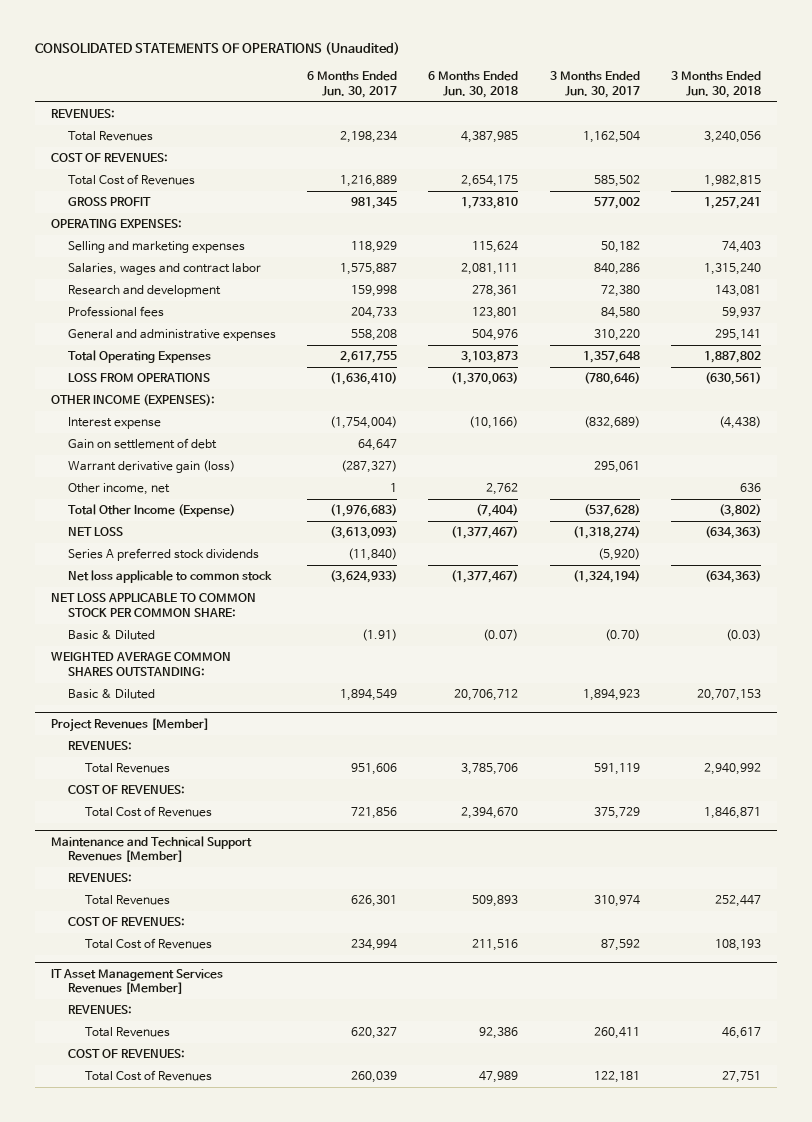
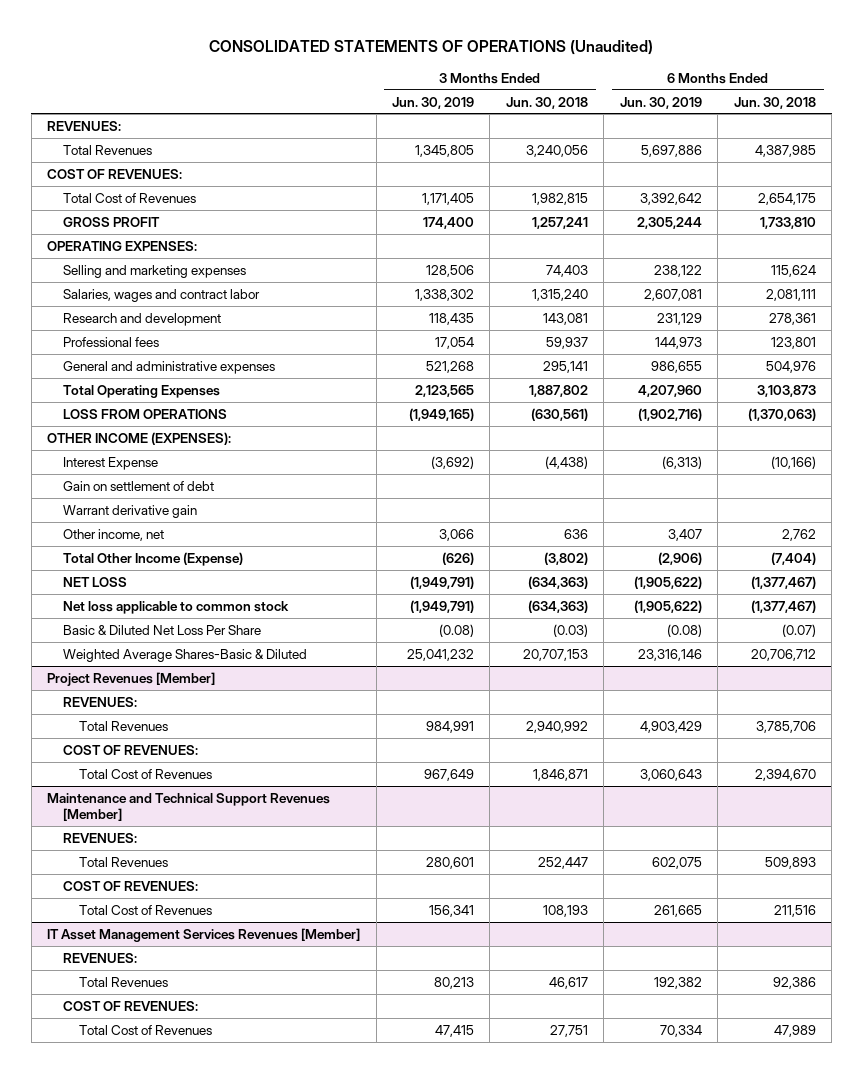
- | 6 Months Ended Jun. 30, 2017 | 6 Months Ended Jun. 30, 2018 | 3 Months Ended Jun. 30, 2017 | 3 Months Ended Jun. 30, 2018
+ | 3 Months Ended Jun. 30, 2019 | 3 Months Ended Jun. 30, 2018 | 6 Months Ended Jun. 30, 2019 | 6 Months Ended Jun. 30, 2018
- Interest expense | (1,754,004) | (10,166) | (832,689) | (4,438)
+ Interest Expense | (3,692) | (4,438) | (6,313) | (10,166)
- Warrant derivative gain (loss) | (287,327) | | 295,061 |
+ Warrant derivative gain
- Series A preferred stock dividends | (11,840) | | (5,920) |
- NET LOSS APPLICABLE TO COMMON STOCK PER COMMON SHARE:
- Basic & Diluted | (1.91) | (0.07) | (0.70) | (0.03)
- WEIGHTED AVERAGE COMMON SHARES OUTSTANDING:
- Basic & Diluted | 1,894,549 | 20,706,712 | 1,894,923 | 20,707,153
+ Basic & Diluted Net Loss Per Share | (0.08) | (0.03) | (0.08) | (0.07)
+ Weighted Average Shares-Basic & Diluted | 25,041,232 | 20,707,153 | 23,316,146 | 20,706,712

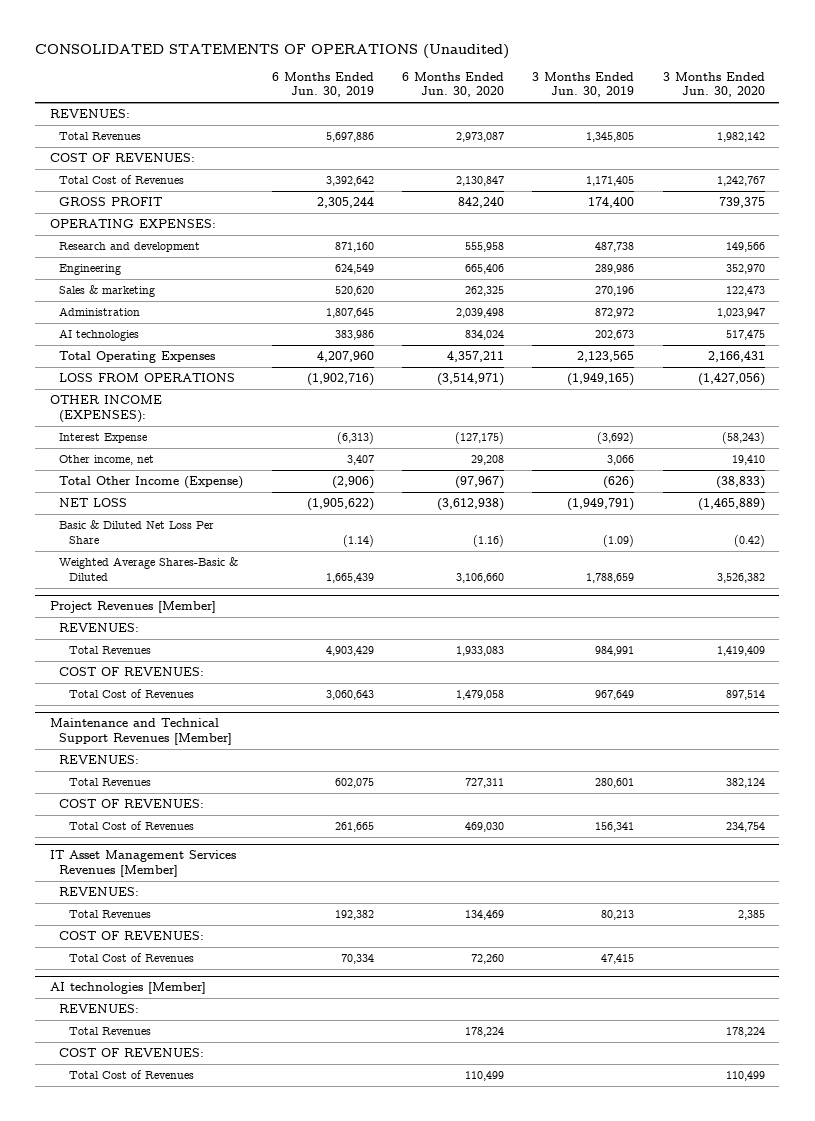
- | 3 Months Ended Jun. 30, 2019 | 3 Months Ended Jun. 30, 2018 | 6 Months Ended Jun. 30, 2019 | 6 Months Ended Jun. 30, 2018
+ | 6 Months Ended Jun. 30, 2019 | 6 Months Ended Jun. 30, 2020 | 3 Months Ended Jun. 30, 2019 | 3 Months Ended Jun. 30, 2020
- Selling and marketing expenses | 128,506 | 74,403 | 238,122 | 115,624
- Salaries, wages and contract labor | 1,338,302 | 1,315,240 | 2,607,081 | 2,081,111
- Research and development | 118,435 | 143,081 | 231,129 | 278,361
- Professional fees | 17,054 | 59,937 | 144,973 | 123,801
- General and administrative expenses | 521,268 | 295,141 | 986,655 | 504,976
+ Research and development | 871,160 | 555,958 | 487,738 | 149,566
+ Engineering | 624,549 | 665,406 | 289,986 | 352,970
+ Sales & marketing | 520,620 | 262,325 | 270,196 | 122,473
+ Administration | 1,807,645 | 2,039,498 | 872,972 | 1,023,947
+ AI technologies | 383,986 | 834,024 | 202,673 | 517,475
- Gain on settlement of debt
- Warrant derivative gain
- Net loss applicable to common stock | (1,949,791) | (634,363) | (1,905,622) | (1,377,467)
- Basic & Diluted Net Loss Per Share | (0.08) | (0.03) | (0.08) | (0.07)
- Weighted Average Shares-Basic & Diluted | 25,041,232 | 20,707,153 | 23,316,146 | 20,706,712
+ Basic & Diluted Net Loss Per Share | (1.14) | (1.16) | (1.09) | (0.42)
+ Weighted Average Shares-Basic & Diluted | 1,665,439 | 3,106,660 | 1,788,659 | 3,526,382
+ AI technologies [Member]
+ REVENUES:
+ Total Revenues | | 178,224 | | 178,224
+ COST OF REVENUES:
+ Total Cost of Revenues | | 110,499 | | 110,499

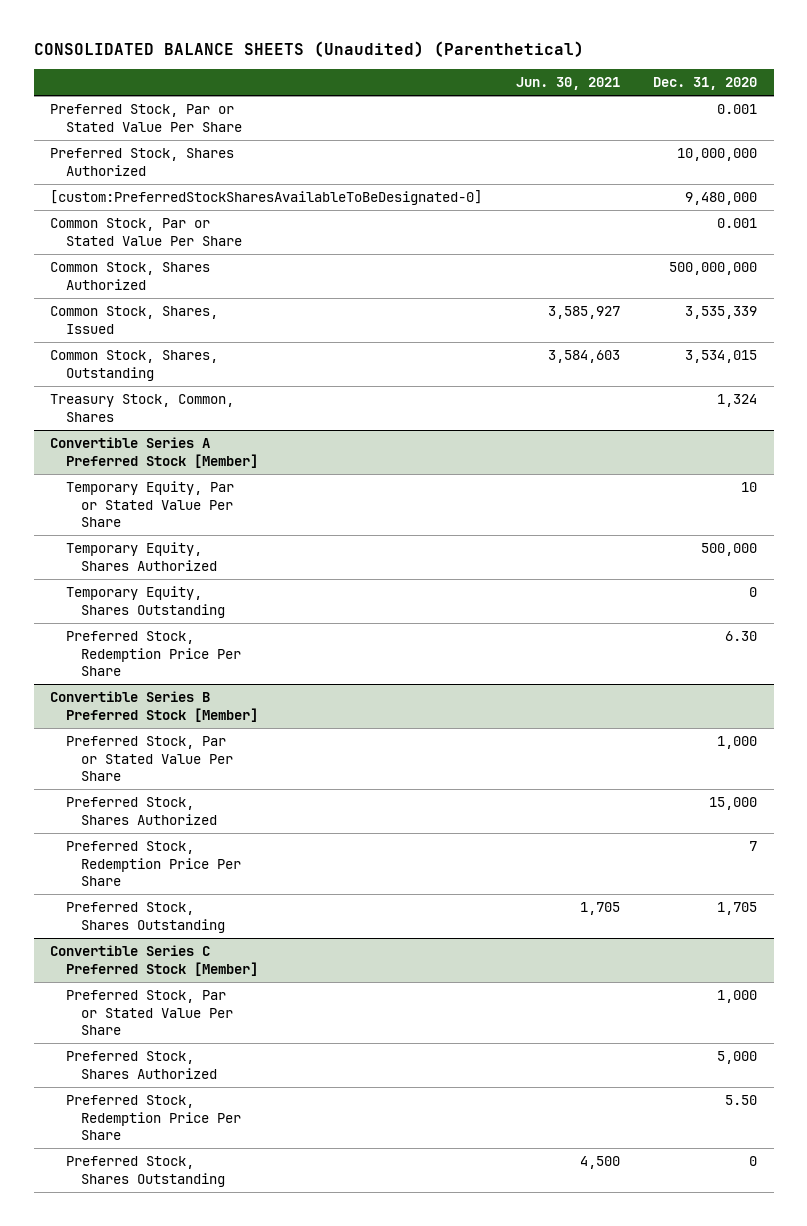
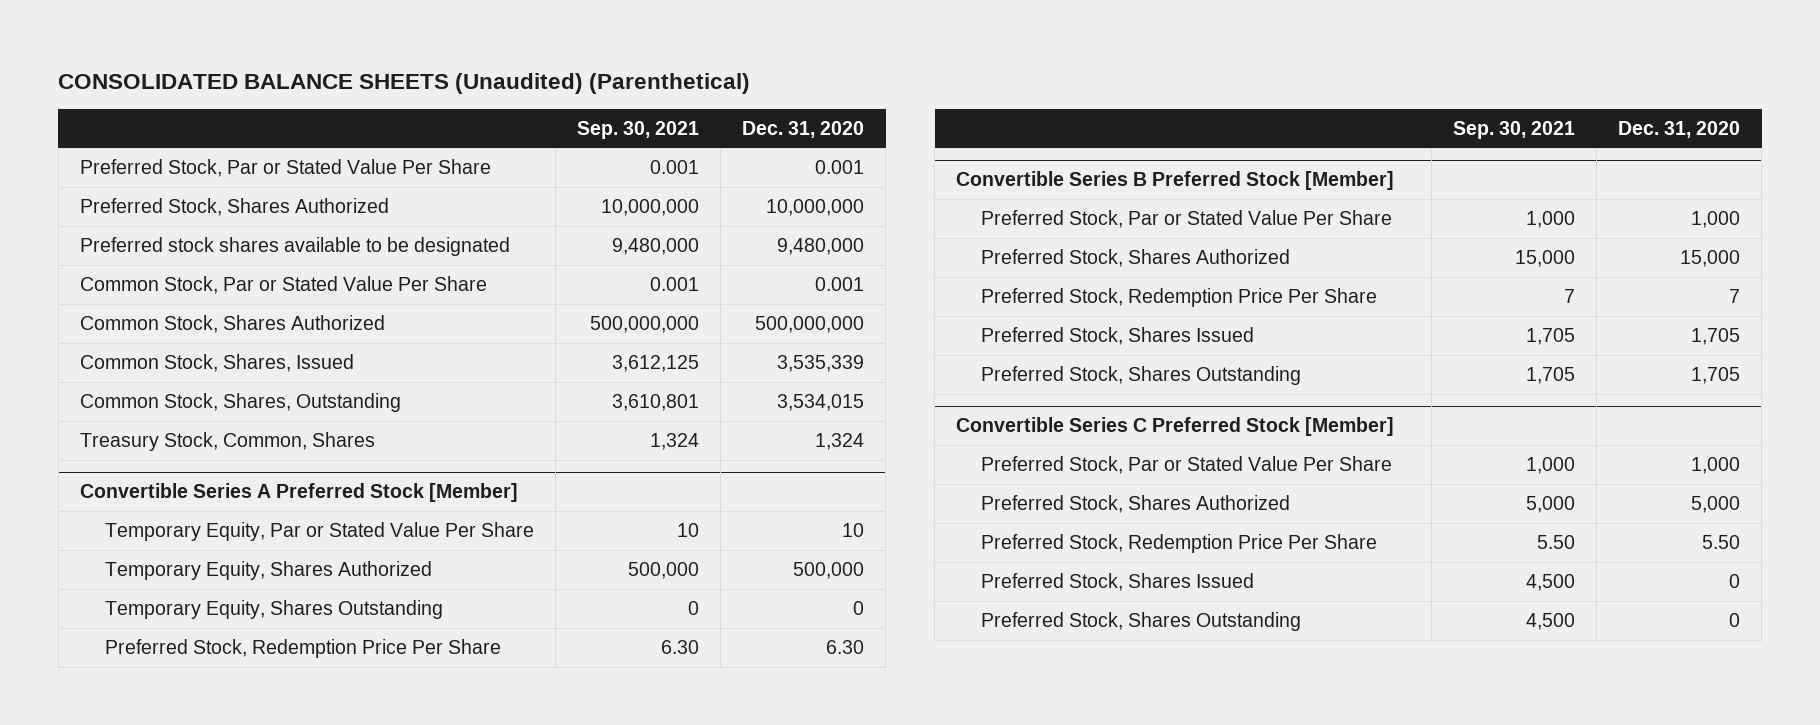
- | Jun. 30, 2021 | Dec. 31, 2020
+ | Sep. 30, 2021 | Dec. 31, 2020
- [custom:PreferredStockSharesAvailableToBeDesignated-0] | | 9,480,000
+ Preferred stock shares available to be designated | 9,480,000 | 9,480,000
@ Convertible Series B Preferred Stock [Member]
+ Preferred Stock, Shares Issued | 1,705 | 1,705
@ Convertible Series C Preferred Stock [Member]
+ Preferred Stock, Shares Issued | 4,500 | 0

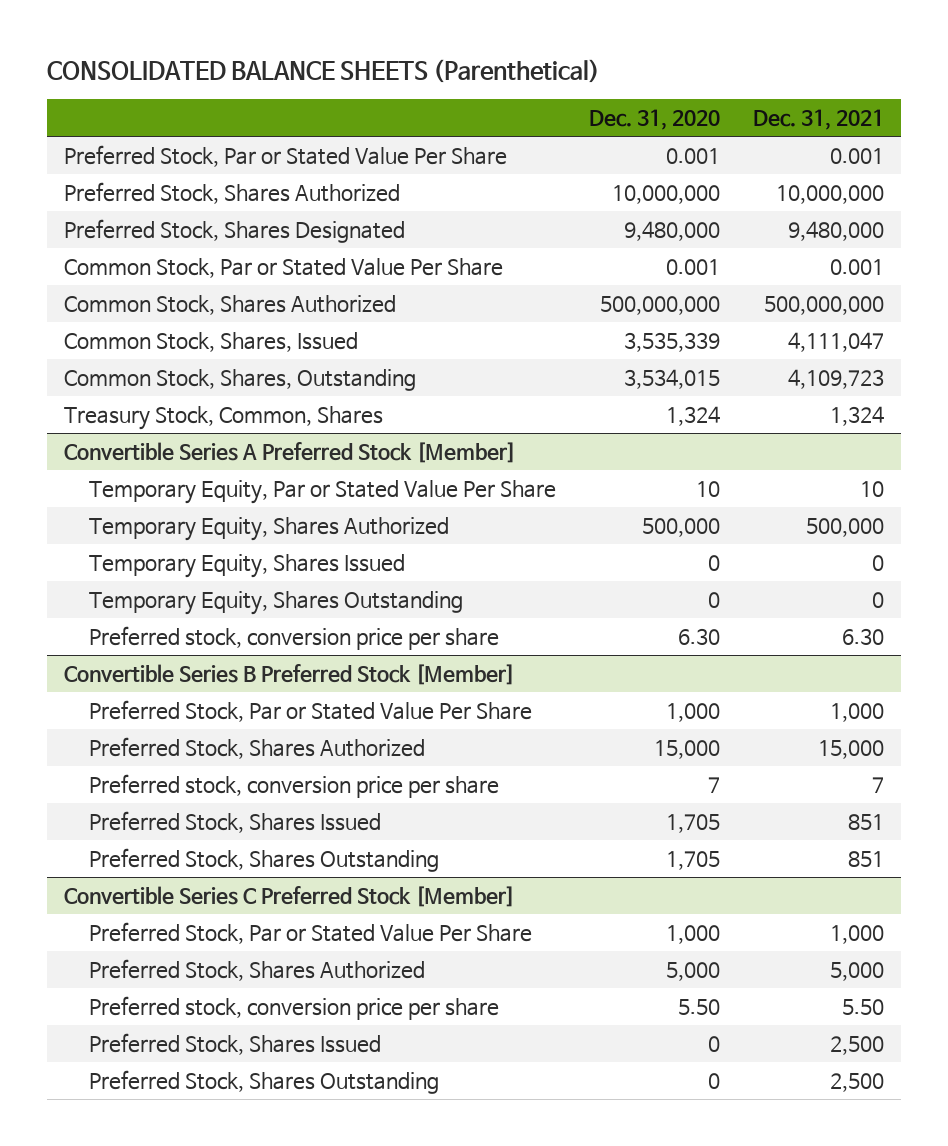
- CONSOLIDATED BALANCE SHEETS (Unaudited) (Parenthetical)
+ CONSOLIDATED BALANCE SHEETS (Parenthetical)
- | Sep. 30, 2021 | Dec. 31, 2020
+ | Dec. 31, 2020 | Dec. 31, 2021
- Preferred stock shares available to be designated | 9,480,000 | 9,480,000
+ Preferred Stock, Shares Designated | 9,480,000 | 9,480,000
@ Convertible Series A Preferred Stock [Member]
+ Temporary Equity, Shares Issued | 0 | 0
- Preferred Stock, Redemption Price Per Share | 6.30 | 6.30
+ Preferred stock, conversion price per share | 6.30 | 6.30
@ Convertible Series B Preferred Stock [Member]
- Preferred Stock, Redemption Price Per Share | 7 | 7
+ Preferred stock, conversion price per share | 7 | 7
@ Convertible Series C Preferred Stock [Member]
- Preferred Stock, Redemption Price Per Share | 5.50 | 5.50
+ Preferred stock, conversion price per share | 5.50 | 5.50

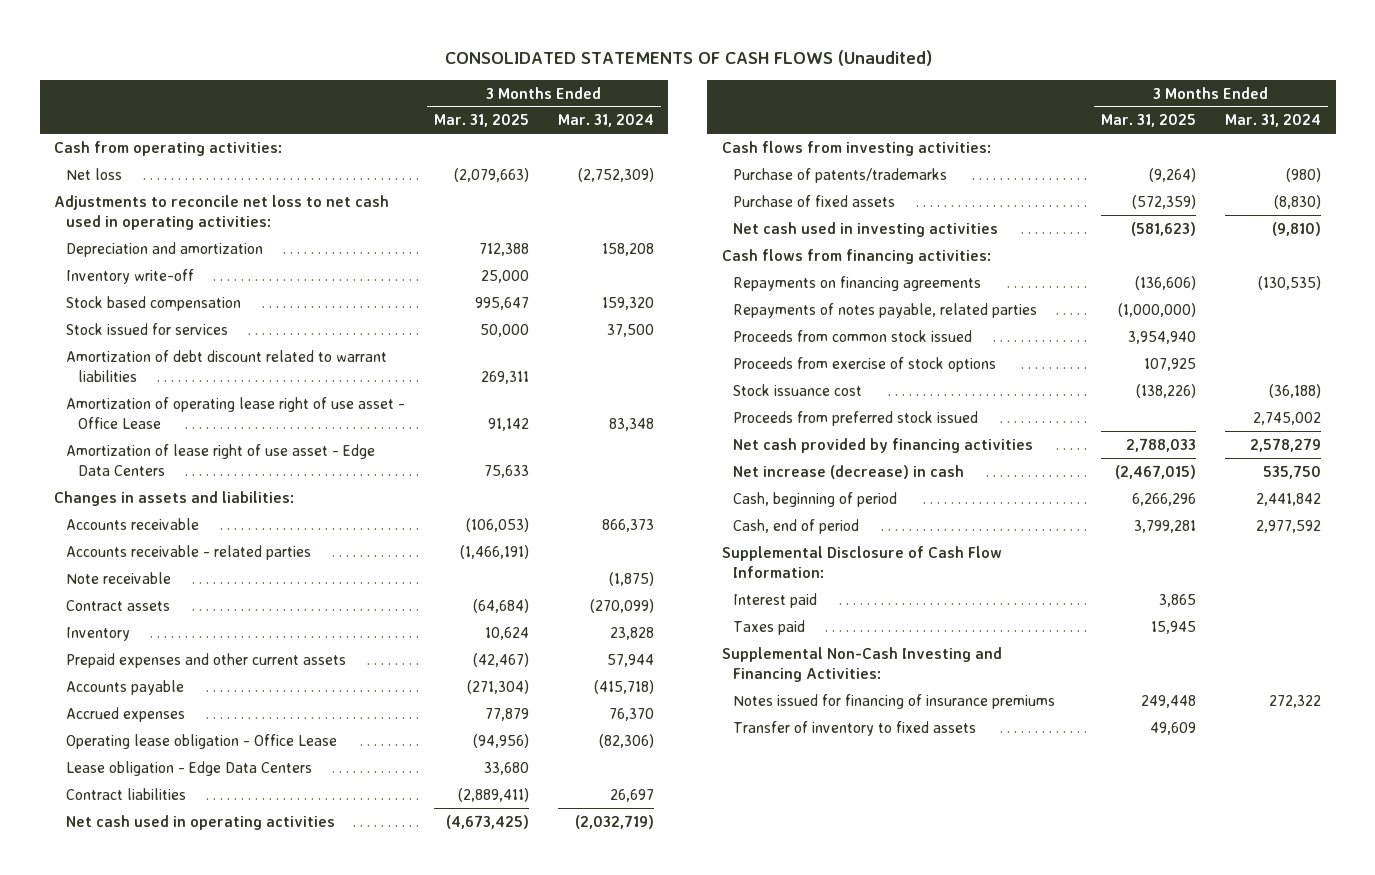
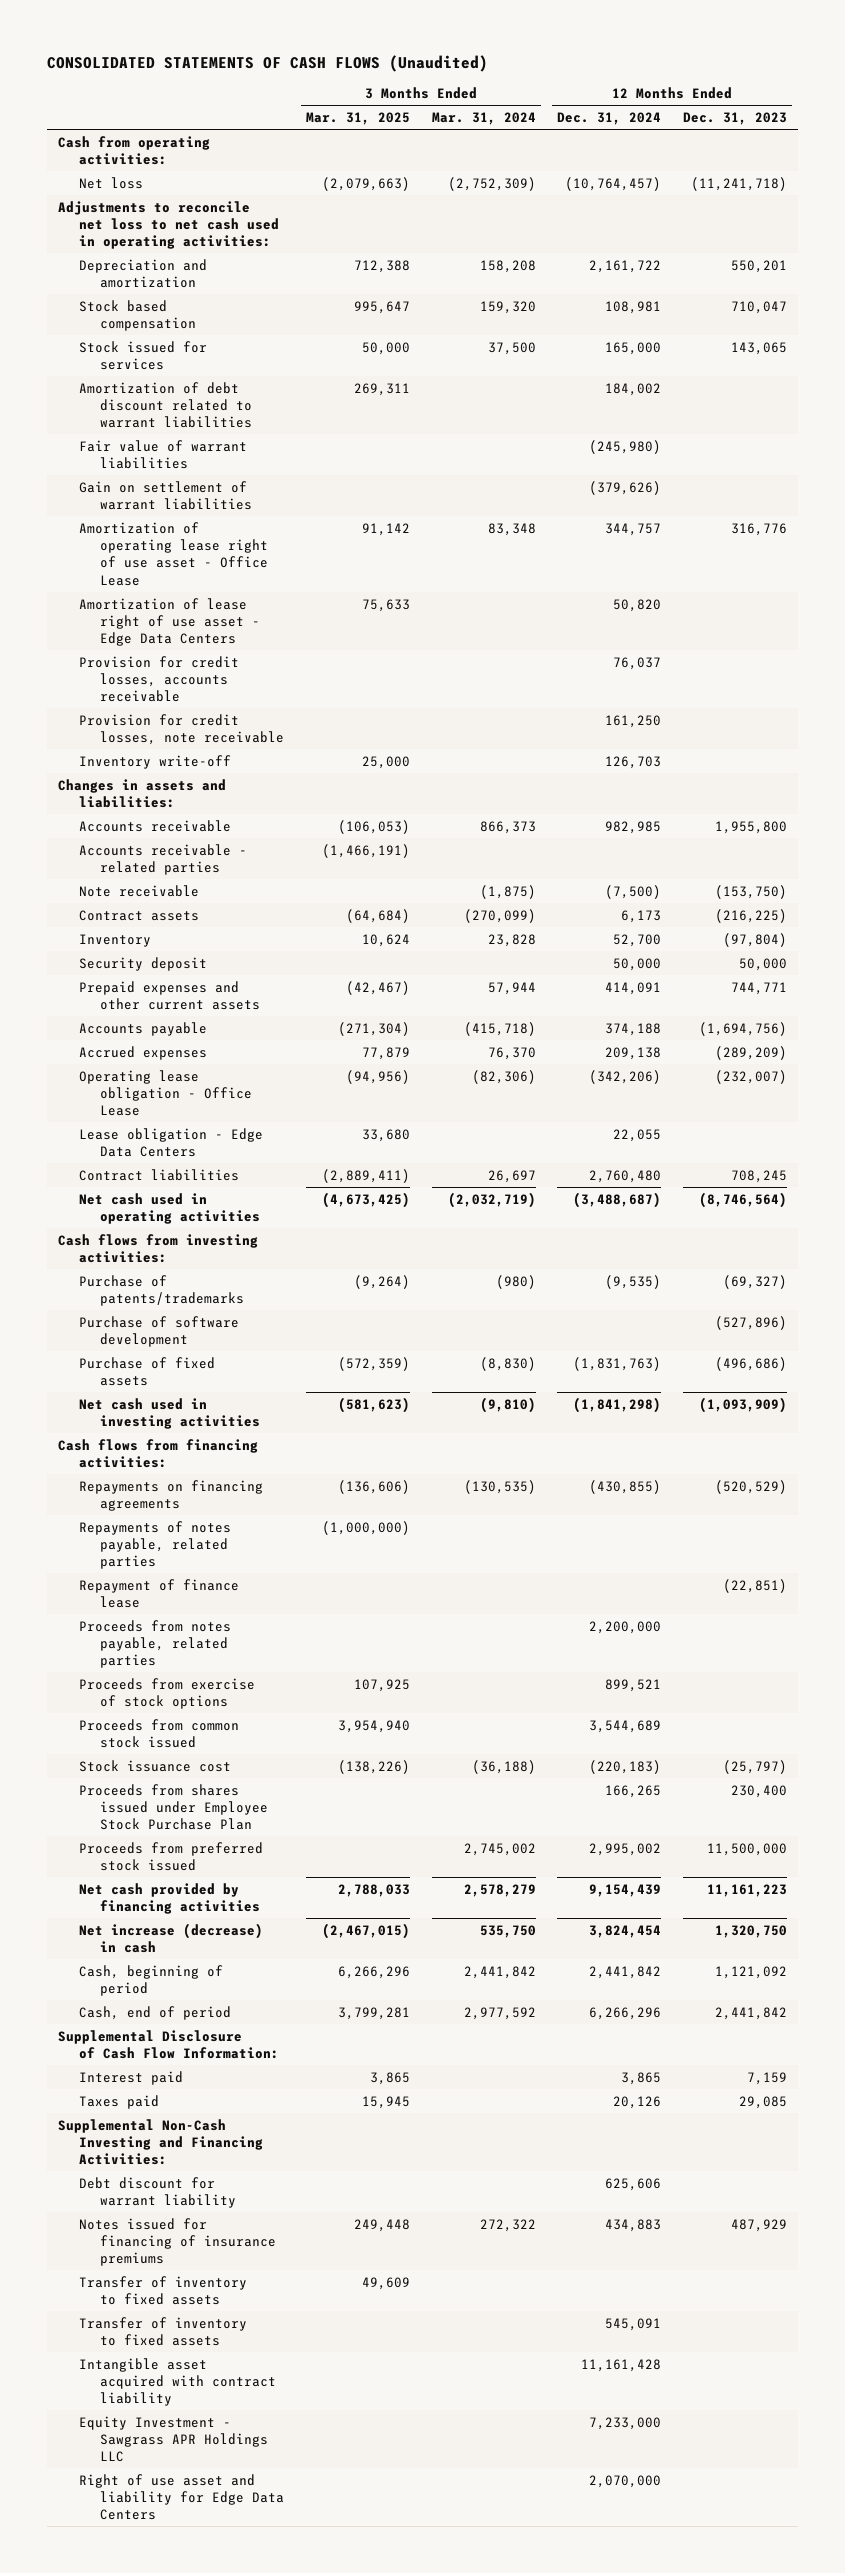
- | 3 Months Ended Mar. 31, 2025 | 3 Months Ended Mar. 31, 2024
+ | 3 Months Ended Mar. 31, 2025 | 3 Months Ended Mar. 31, 2024 | 12 Months Ended Dec. 31, 2024 | 12 Months Ended Dec. 31, 2023
+ Fair value of warrant liabilities | | | (245,980) |
+ Gain on settlement of warrant liabilities | | | (379,626) |
+ Provision for credit losses, accounts receivable | | | 76,037 |
+ Provision for credit losses, note receivable | | | 161,250 |
moved down: Inventory write-off | 25,000 | | 126,703 |
+ Security deposit | | | 50,000 | 50,000
+ Purchase of software development | | | | (527,896)
+ Repayment of finance lease | | | | (22,851)
+ Proceeds from notes payable, related parties | | | 2,200,000 |
moved down: Proceeds from common stock issued | 3,954,940 | | 3,544,689 |
+ Proceeds from shares issued under Employee Stock Purchase Plan | | | 166,265 | 230,400
+ Debt discount for warrant liability | | | 625,606 |
+ Transfer of inventory to fixed assets | | | 545,091 |
+ Intangible asset acquired with contract liability | | | 11,161,428 |
+ Equity Investment - Sawgrass APR Holdings LLC | | | 7,233,000 |
+ Right of use asset and liability for Edge Data Centers | | | 2,070,000 |

